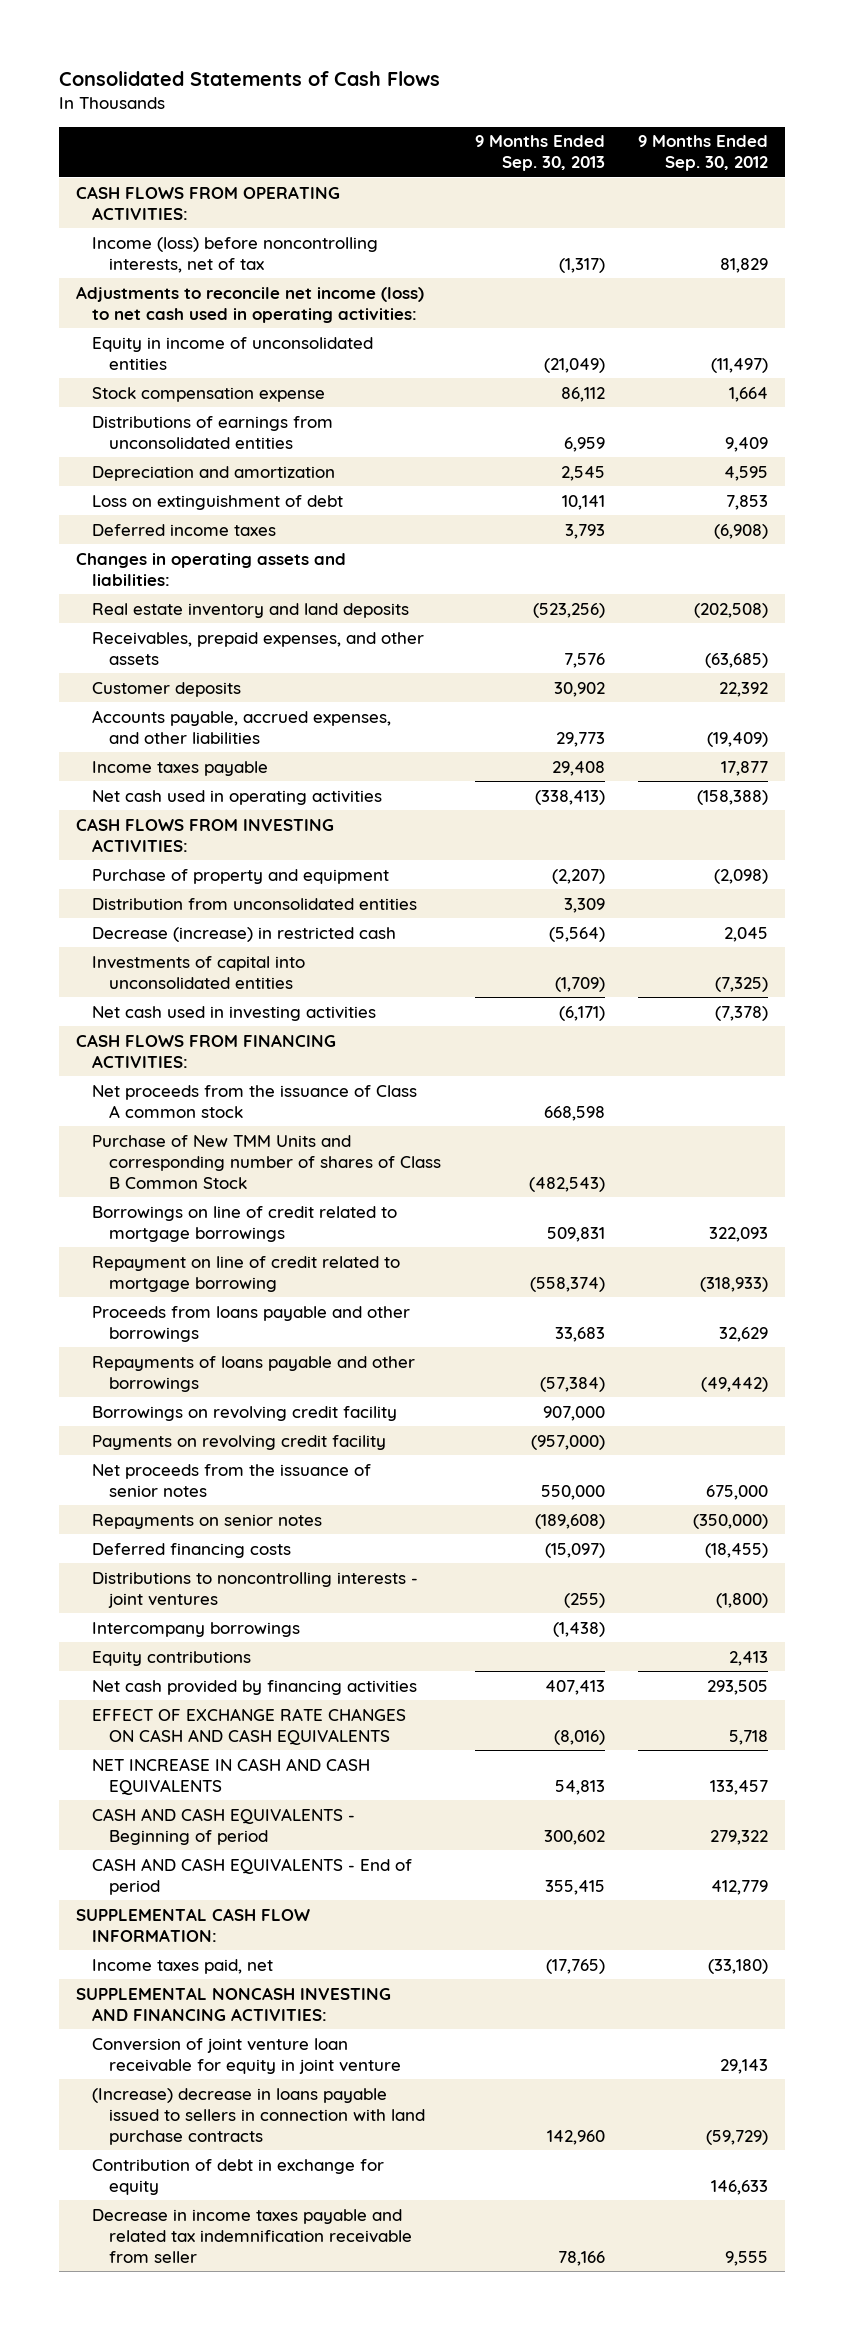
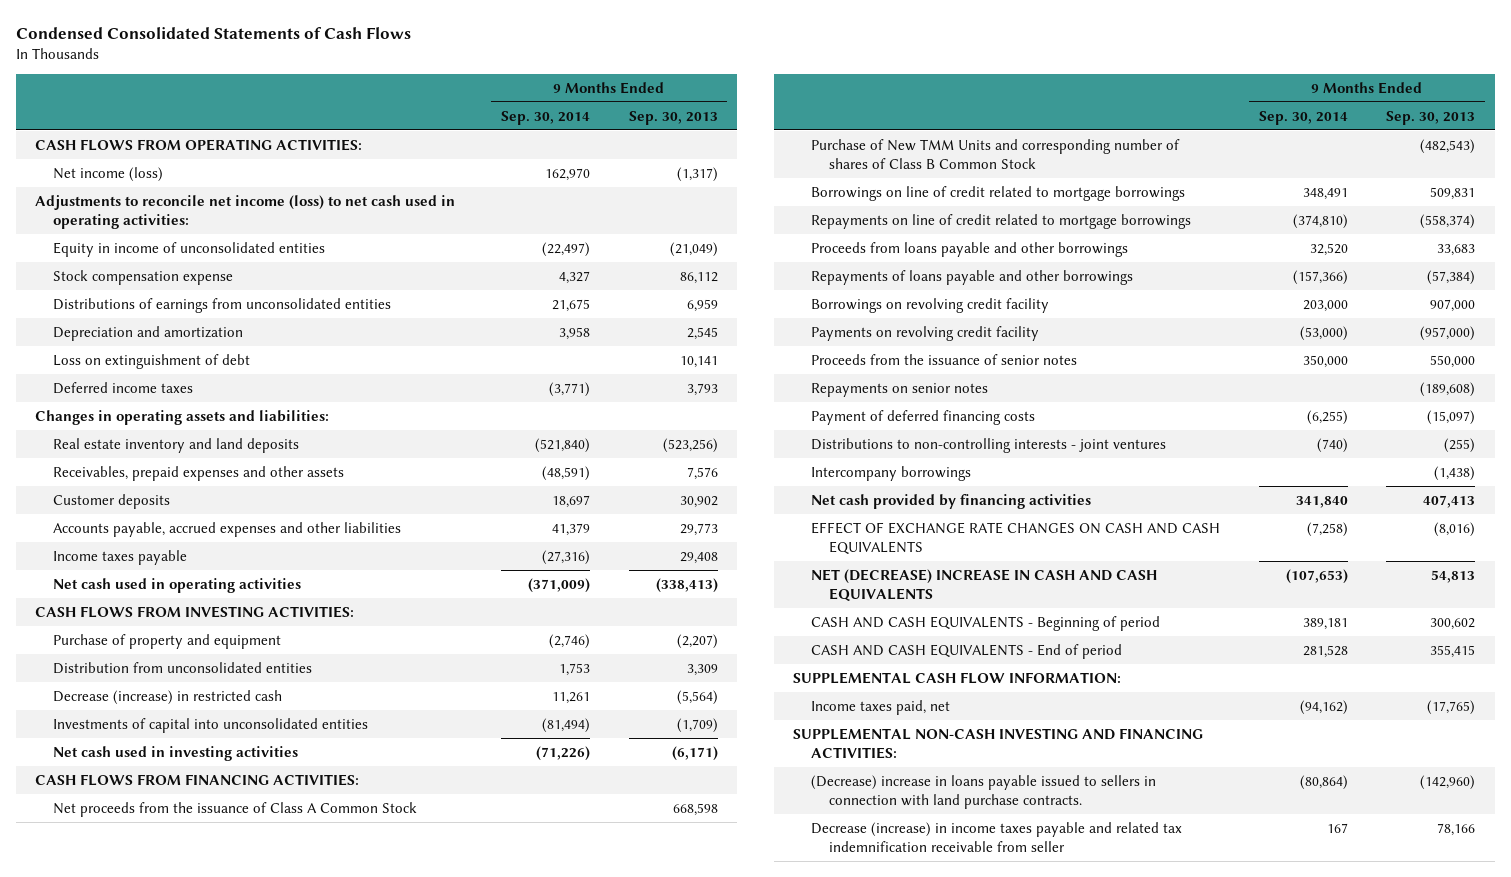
- Consolidated Statements of Cash Flows
+ Condensed Consolidated Statements of Cash Flows
- | 9 Months Ended Sep. 30, 2013 | 9 Months Ended Sep. 30, 2012
+ | 9 Months Ended Sep. 30, 2014 | 9 Months Ended Sep. 30, 2013
- Income (loss) before noncontrolling interests, net of tax | (1,317) | 81,829
+ Net income (loss) | 162,970 | (1,317)
- Receivables, prepaid expenses, and other assets | 7,576 | (63,685)
+ Receivables, prepaid expenses and other assets | (48,591) | 7,576
- Accounts payable, accrued expenses, and other liabilities | 29,773 | (19,409)
+ Accounts payable, accrued expenses and other liabilities | 41,379 | 29,773
- Net proceeds from the issuance of Class A common stock | 668,598 |
+ Net proceeds from the issuance of Class A Common Stock | | 668,598
- Repayment on line of credit related to mortgage borrowing | (558,374) | (318,933)
+ Repayments on line of credit related to mortgage borrowings | (374,810) | (558,374)
- Net proceeds from the issuance of senior notes | 550,000 | 675,000
+ Proceeds from the issuance of senior notes | 350,000 | 550,000
- Deferred financing costs | (15,097) | (18,455)
- Distributions to noncontrolling interests - joint ventures | (255) | (1,800)
+ Payment of deferred financing costs | (6,255) | (15,097)
+ Distributions to non-controlling interests - joint ventures | (740) | (255)
- Equity contributions | | 2,413
- NET INCREASE IN CASH AND CASH EQUIVALENTS | 54,813 | 133,457
+ NET (DECREASE) INCREASE IN CASH AND CASH EQUIVALENTS | (107,653) | 54,813
- SUPPLEMENTAL NONCASH INVESTING AND FINANCING ACTIVITIES:
- Conversion of joint venture loan receivable for equity in joint venture | | 29,143
- (Increase) decrease in loans payable issued to sellers in connection with land purchase contracts | 142,960 | (59,729)
- Contribution of debt in exchange for equity | | 146,633
- Decrease in income taxes payable and related tax indemnification receivable from seller | 78,166 | 9,555
+ SUPPLEMENTAL NON-CASH INVESTING AND FINANCING ACTIVITIES:
+ (Decrease) increase in loans payable issued to sellers in connection with land purchase contracts. | (80,864) | (142,960)
+ Decrease (increase) in income taxes payable and related tax indemnification receivable from seller | 167 | 78,166

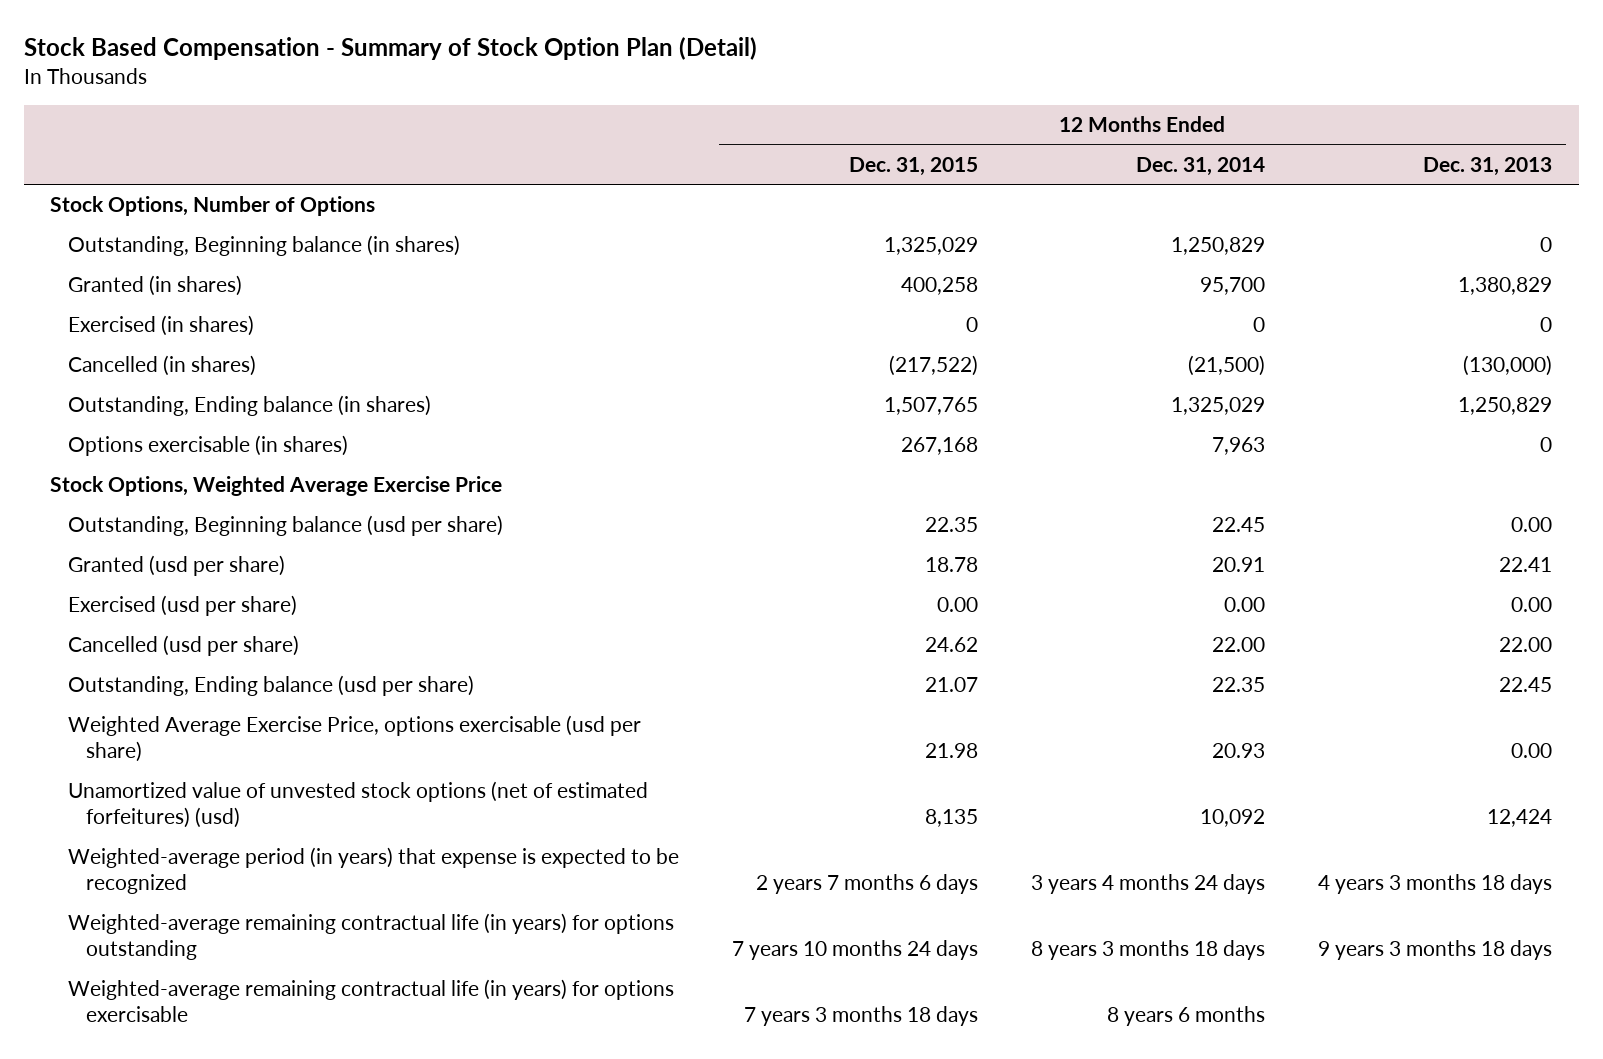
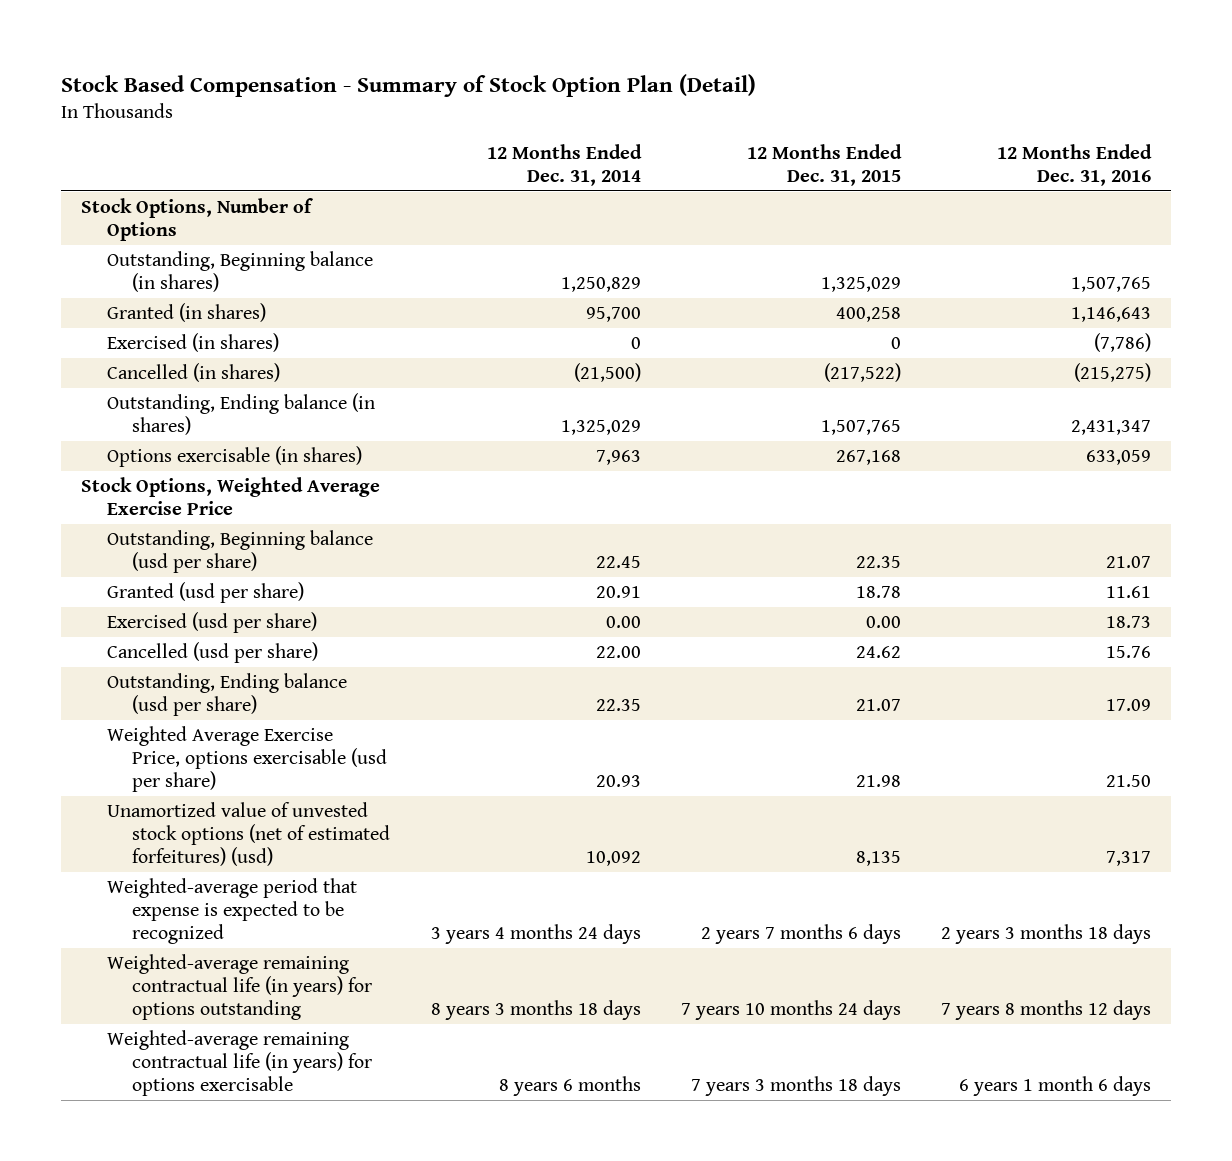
- | 12 Months Ended Dec. 31, 2015 | 12 Months Ended Dec. 31, 2014 | 12 Months Ended Dec. 31, 2013
+ | 12 Months Ended Dec. 31, 2014 | 12 Months Ended Dec. 31, 2015 | 12 Months Ended Dec. 31, 2016
- Weighted-average period (in years) that expense is expected to be recognized | 2 years 7 months 6 days | 3 years 4 months 24 days | 4 years 3 months 18 days
+ Weighted-average period that expense is expected to be recognized | 3 years 4 months 24 days | 2 years 7 months 6 days | 2 years 3 months 18 days

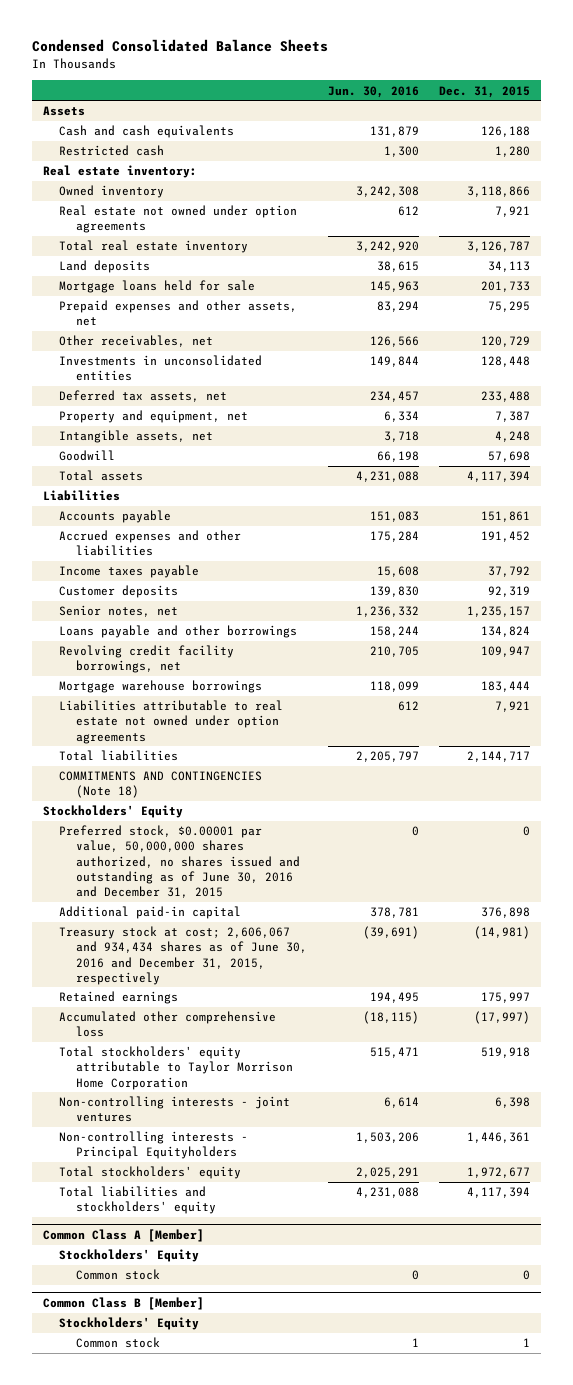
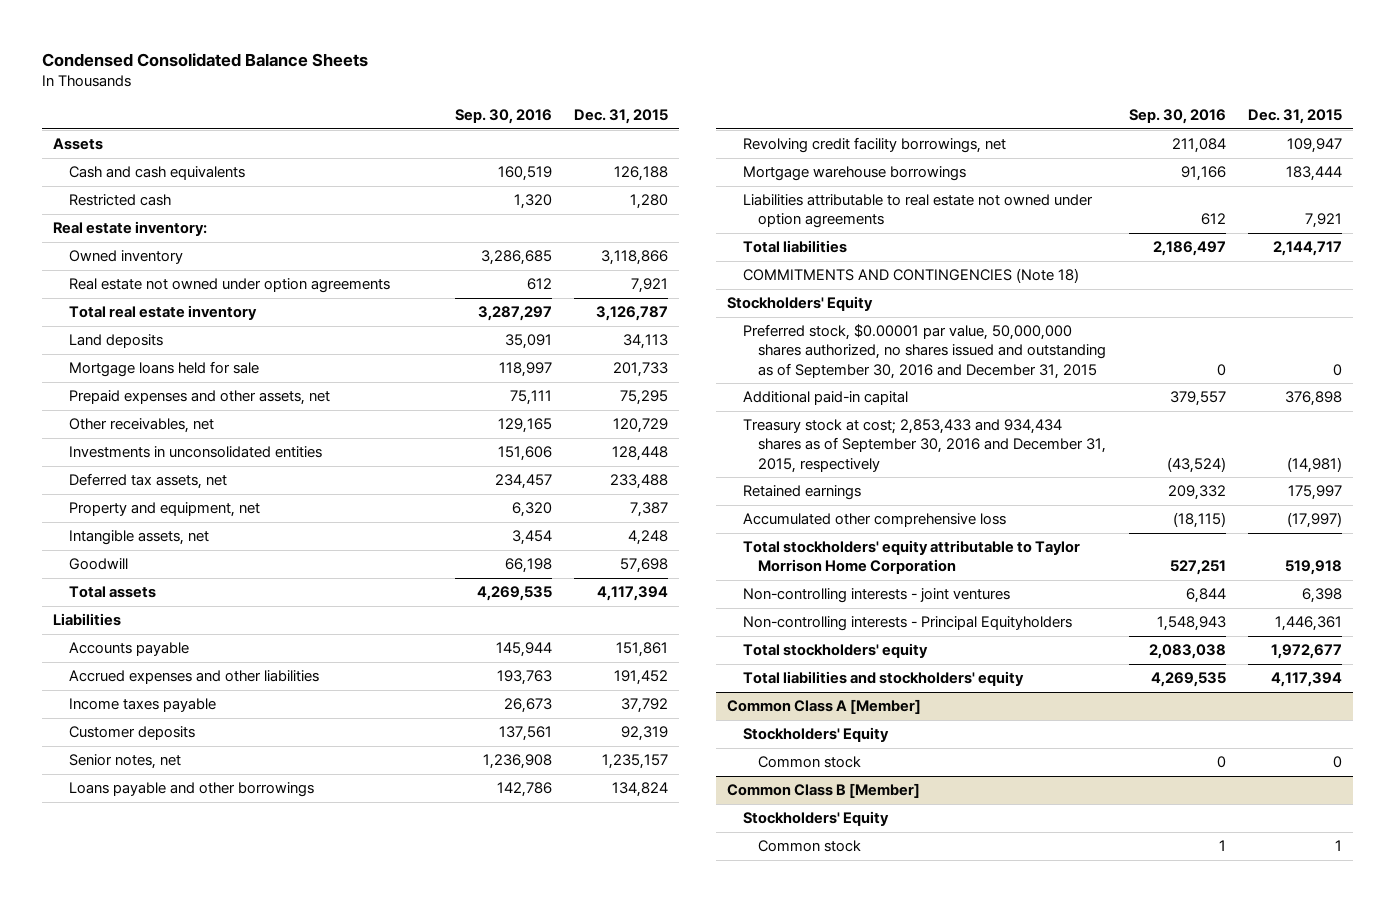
- | Jun. 30, 2016 | Dec. 31, 2015
+ | Sep. 30, 2016 | Dec. 31, 2015
- Preferred stock, $0.00001 par value, 50,000,000 shares authorized, no shares issued and outstanding as of June 30, 2016 and December 31, 2015 | 0 | 0
+ Preferred stock, $0.00001 par value, 50,000,000 shares authorized, no shares issued and outstanding as of September 30, 2016 and December 31, 2015 | 0 | 0
- Treasury stock at cost; 2,606,067 and 934,434 shares as of June 30, 2016 and December 31, 2015, respectively | (39,691) | (14,981)
+ Treasury stock at cost; 2,853,433 and 934,434 shares as of September 30, 2016 and December 31, 2015, respectively | (43,524) | (14,981)

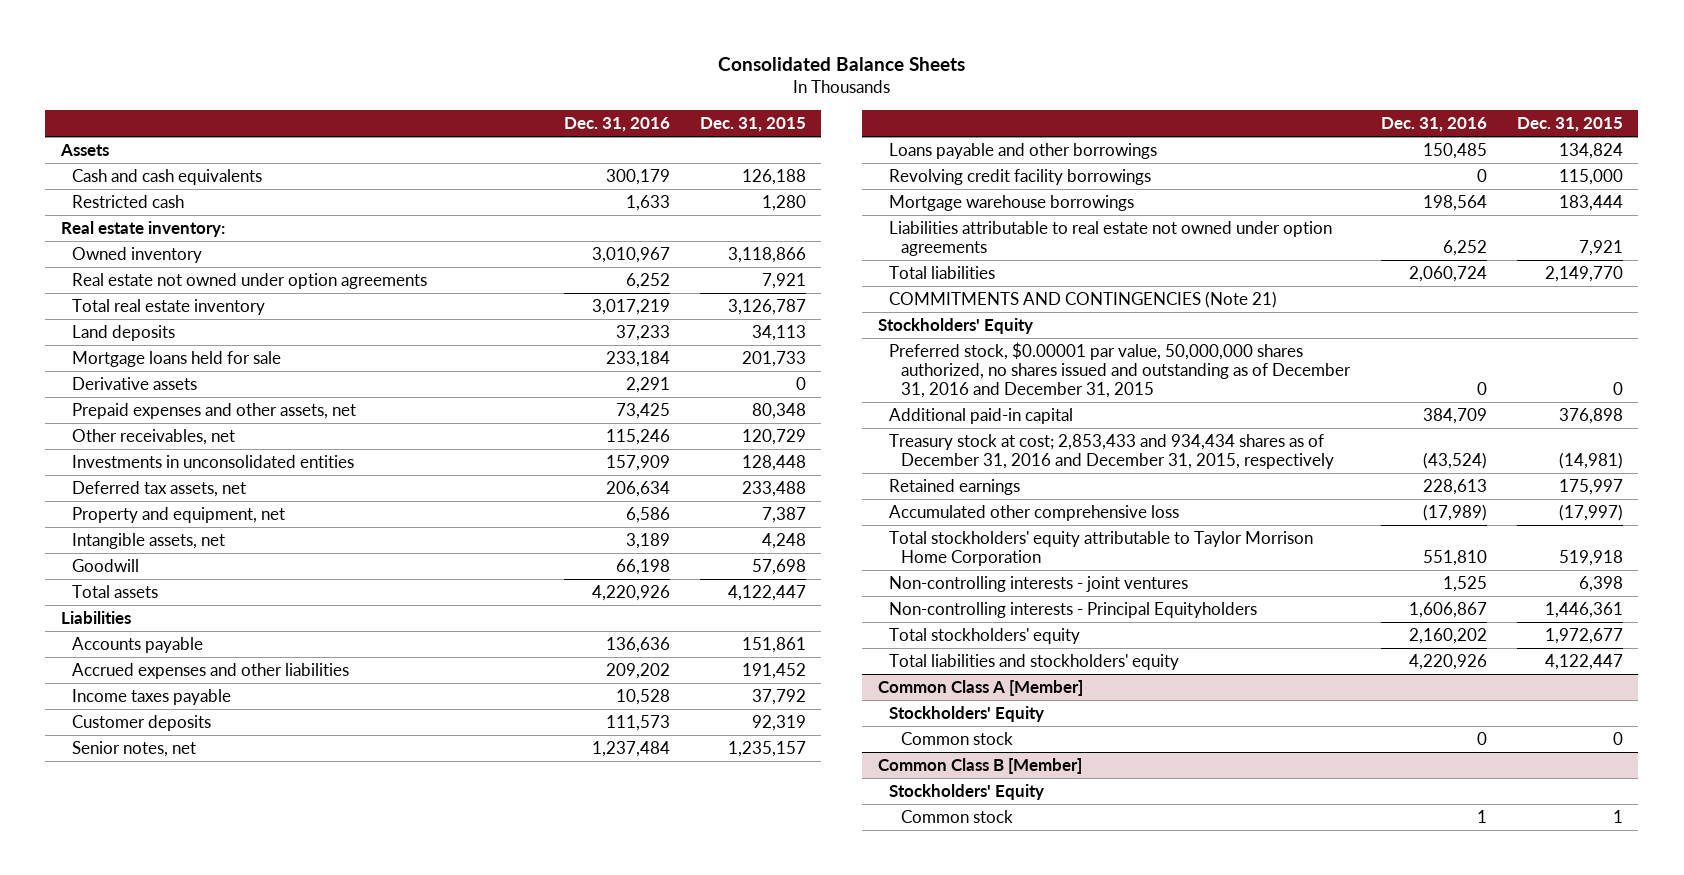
- Condensed Consolidated Balance Sheets
+ Consolidated Balance Sheets
- | Sep. 30, 2016 | Dec. 31, 2015
+ | Dec. 31, 2016 | Dec. 31, 2015
- Prepaid expenses and other assets, net | 75,111 | 75,295
+ Derivative assets | 2,291 | 0
+ Prepaid expenses and other assets, net | 73,425 | 80,348
- Total assets | 4,269,535 | 4,117,394
+ Total assets | 4,220,926 | 4,122,447
- Revolving credit facility borrowings, net | 211,084 | 109,947
+ Revolving credit facility borrowings | 0 | 115,000
- Total liabilities | 2,186,497 | 2,144,717
- COMMITMENTS AND CONTINGENCIES (Note 18)
+ Total liabilities | 2,060,724 | 2,149,770
+ COMMITMENTS AND CONTINGENCIES (Note 21)
- Preferred stock, $0.00001 par value, 50,000,000 shares authorized, no shares issued and outstanding as of September 30, 2016 and December 31, 2015 | 0 | 0
+ Preferred stock, $0.00001 par value, 50,000,000 shares authorized, no shares issued and outstanding as of December 31, 2016 and December 31, 2015 | 0 | 0
- Treasury stock at cost; 2,853,433 and 934,434 shares as of September 30, 2016 and December 31, 2015, respectively | (43,524) | (14,981)
+ Treasury stock at cost; 2,853,433 and 934,434 shares as of December 31, 2016 and December 31, 2015, respectively | (43,524) | (14,981)
- Total liabilities and stockholders' equity | 4,269,535 | 4,117,394
+ Total liabilities and stockholders' equity | 4,220,926 | 4,122,447

